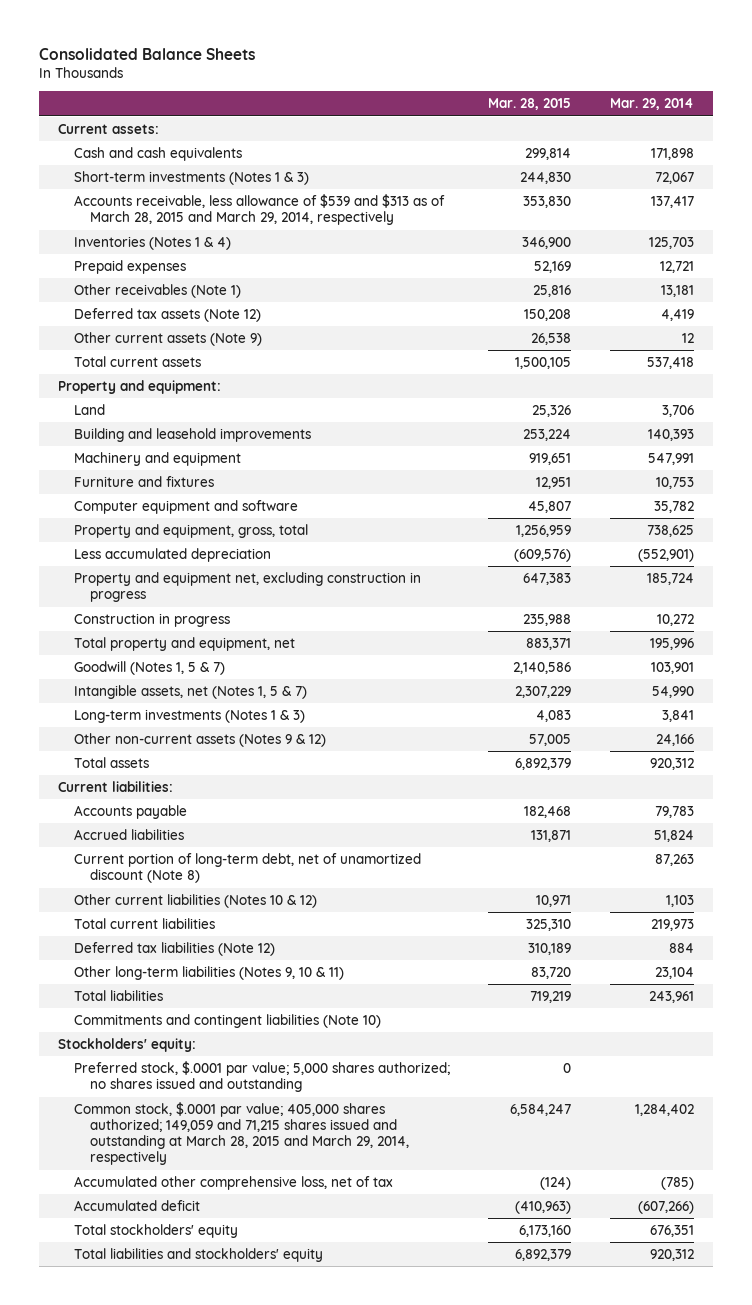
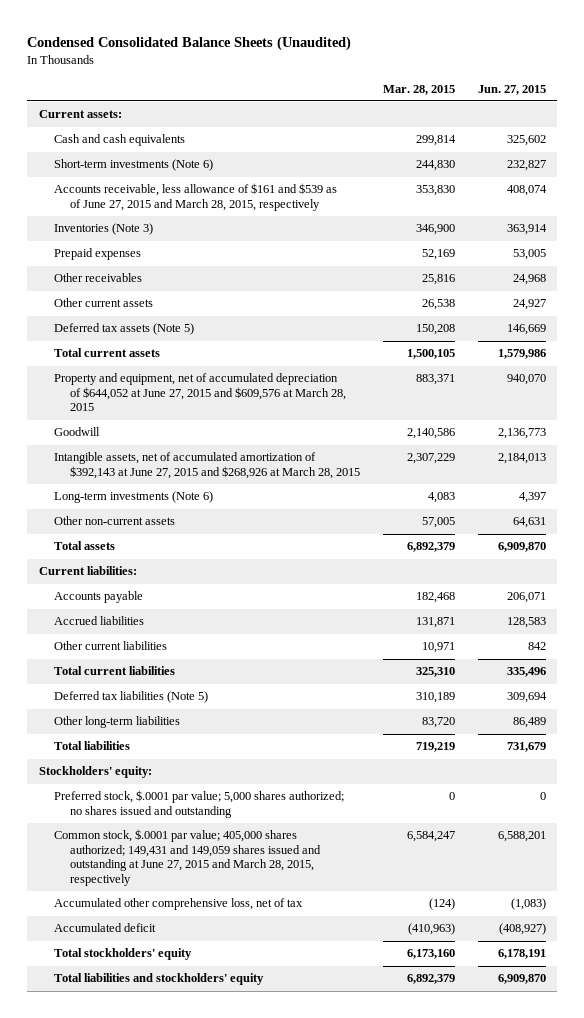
- Consolidated Balance Sheets
+ Condensed Consolidated Balance Sheets (Unaudited)
- | Mar. 28, 2015 | Mar. 29, 2014
+ | Mar. 28, 2015 | Jun. 27, 2015
- Short-term investments (Notes 1 & 3) | 244,830 | 72,067
- Accounts receivable, less allowance of $539 and $313 as of March 28, 2015 and March 29, 2014, respectively | 353,830 | 137,417
- Inventories (Notes 1 & 4) | 346,900 | 125,703
+ Short-term investments (Note 6) | 244,830 | 232,827
+ Accounts receivable, less allowance of $161 and $539 as of June 27, 2015 and March 28, 2015, respectively | 353,830 | 408,074
+ Inventories (Note 3) | 346,900 | 363,914
- Other receivables (Note 1) | 25,816 | 13,181
- Deferred tax assets (Note 12) | 150,208 | 4,419
- Other current assets (Note 9) | 26,538 | 12
+ Other receivables | 25,816 | 24,968
+ Other current assets | 26,538 | 24,927
+ Deferred tax assets (Note 5) | 150,208 | 146,669
- Property and equipment:
- Land | 25,326 | 3,706
- Building and leasehold improvements | 253,224 | 140,393
- Machinery and equipment | 919,651 | 547,991
- Furniture and fixtures | 12,951 | 10,753
- Computer equipment and software | 45,807 | 35,782
- Property and equipment, gross, total | 1,256,959 | 738,625
- Less accumulated depreciation | (609,576) | (552,901)
- Property and equipment net, excluding construction in progress | 647,383 | 185,724
- Construction in progress | 235,988 | 10,272
- Total property and equipment, net | 883,371 | 195,996
- Goodwill (Notes 1, 5 & 7) | 2,140,586 | 103,901
- Intangible assets, net (Notes 1, 5 & 7) | 2,307,229 | 54,990
- Long-term investments (Notes 1 & 3) | 4,083 | 3,841
- Other non-current assets (Notes 9 & 12) | 57,005 | 24,166
+ Property and equipment, net of accumulated depreciation of $644,052 at June 27, 2015 and $609,576 at March 28, 2015 | 883,371 | 940,070
+ Goodwill | 2,140,586 | 2,136,773
+ Intangible assets, net of accumulated amortization of $392,143 at June 27, 2015 and $268,926 at March 28, 2015 | 2,307,229 | 2,184,013
+ Long-term investments (Note 6) | 4,083 | 4,397
+ Other non-current assets | 57,005 | 64,631
- Current portion of long-term debt, net of unamortized discount (Note 8) | | 87,263
- Other current liabilities (Notes 10 & 12) | 10,971 | 1,103
+ Other current liabilities | 10,971 | 842
- Deferred tax liabilities (Note 12) | 310,189 | 884
- Other long-term liabilities (Notes 9, 10 & 11) | 83,720 | 23,104
+ Deferred tax liabilities (Note 5) | 310,189 | 309,694
+ Other long-term liabilities | 83,720 | 86,489
- Commitments and contingent liabilities (Note 10)
- Common stock, $.0001 par value; 405,000 shares authorized; 149,059 and 71,215 shares issued and outstanding at March 28, 2015 and March 29, 2014, respectively | 6,584,247 | 1,284,402
+ Common stock, $.0001 par value; 405,000 shares authorized; 149,431 and 149,059 shares issued and outstanding at June 27, 2015 and March 28, 2015, respectively | 6,584,247 | 6,588,201

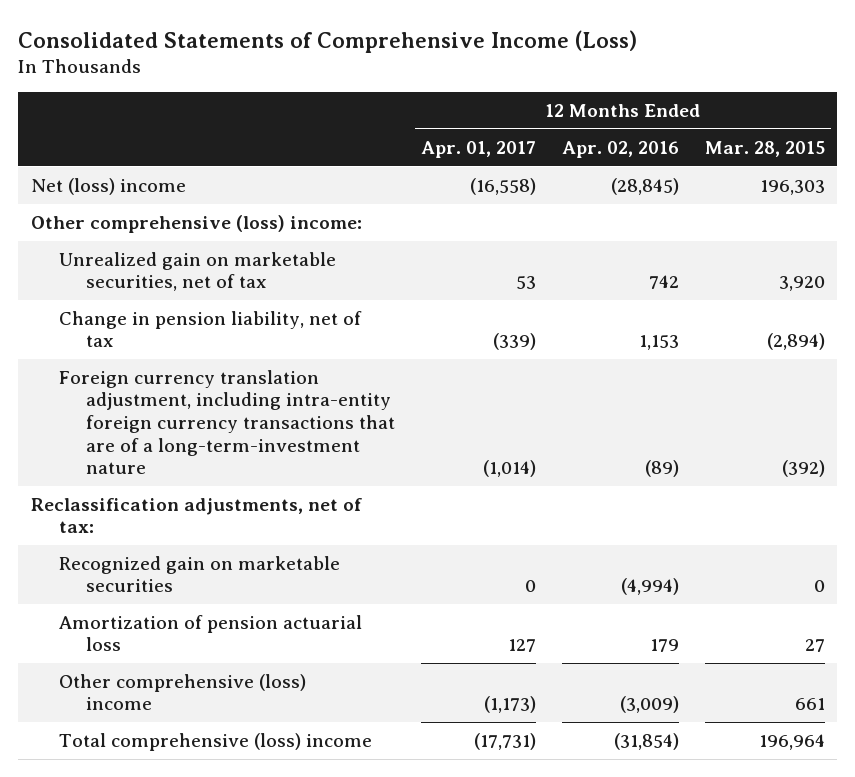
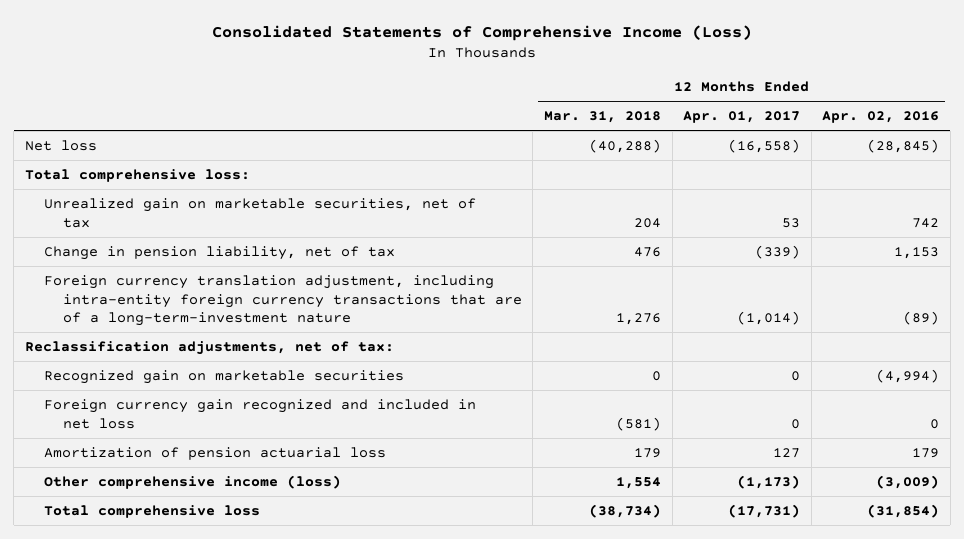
- | 12 Months Ended Apr. 01, 2017 | 12 Months Ended Apr. 02, 2016 | 12 Months Ended Mar. 28, 2015
+ | 12 Months Ended Mar. 31, 2018 | 12 Months Ended Apr. 01, 2017 | 12 Months Ended Apr. 02, 2016
- Net (loss) income | (16,558) | (28,845) | 196,303
- Other comprehensive (loss) income:
+ Net loss | (40,288) | (16,558) | (28,845)
+ Total comprehensive loss:
+ Foreign currency gain recognized and included in net loss | (581) | 0 | 0
- Other comprehensive (loss) income | (1,173) | (3,009) | 661
- Total comprehensive (loss) income | (17,731) | (31,854) | 196,964
+ Other comprehensive income (loss) | 1,554 | (1,173) | (3,009)
+ Total comprehensive loss | (38,734) | (17,731) | (31,854)

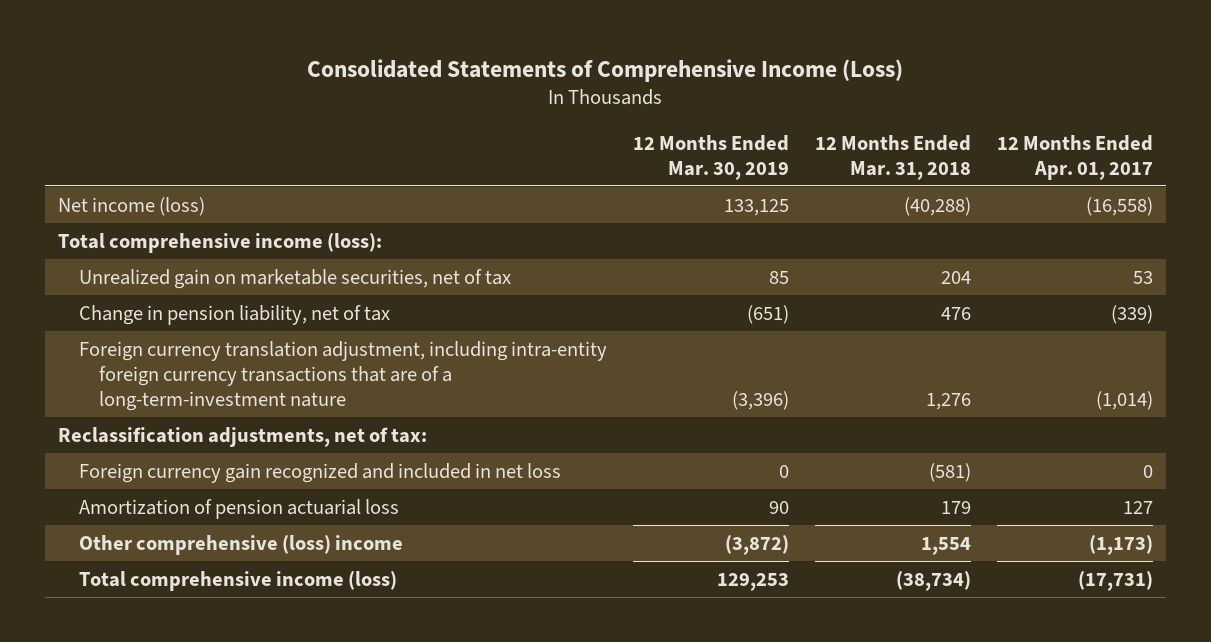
- | 12 Months Ended Mar. 31, 2018 | 12 Months Ended Apr. 01, 2017 | 12 Months Ended Apr. 02, 2016
+ | 12 Months Ended Mar. 30, 2019 | 12 Months Ended Mar. 31, 2018 | 12 Months Ended Apr. 01, 2017
- Net loss | (40,288) | (16,558) | (28,845)
- Total comprehensive loss:
+ Net income (loss) | 133,125 | (40,288) | (16,558)
+ Total comprehensive income (loss):
- Recognized gain on marketable securities | 0 | 0 | (4,994)
- Other comprehensive income (loss) | 1,554 | (1,173) | (3,009)
- Total comprehensive loss | (38,734) | (17,731) | (31,854)
+ Other comprehensive (loss) income | (3,872) | 1,554 | (1,173)
+ Total comprehensive income (loss) | 129,253 | (38,734) | (17,731)

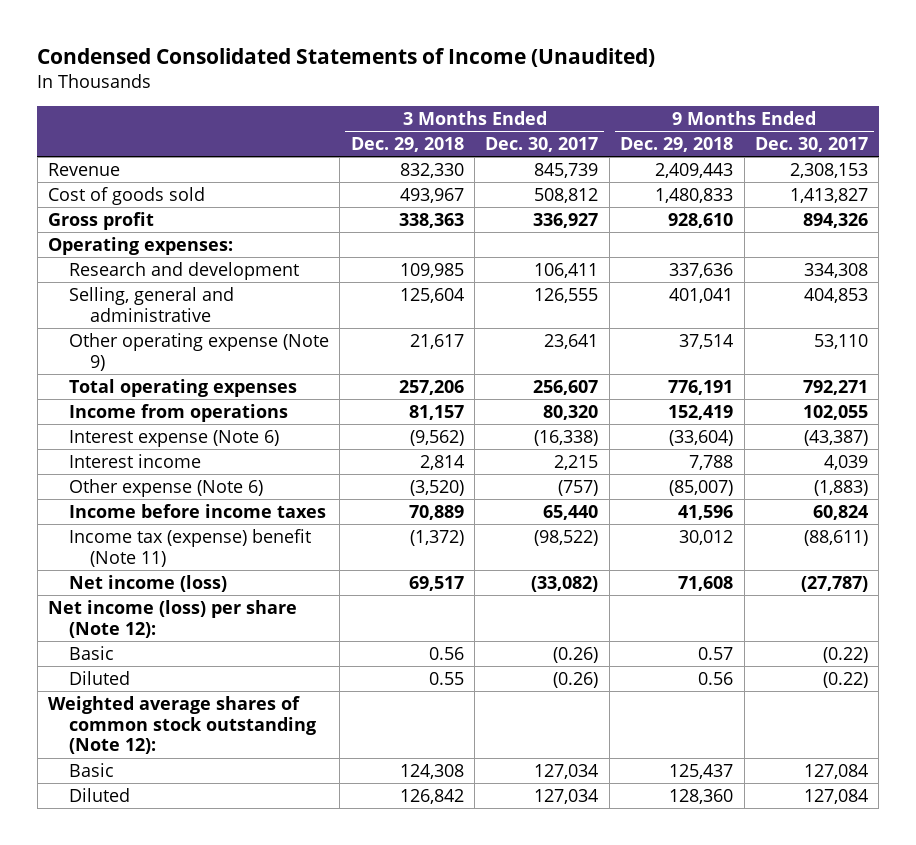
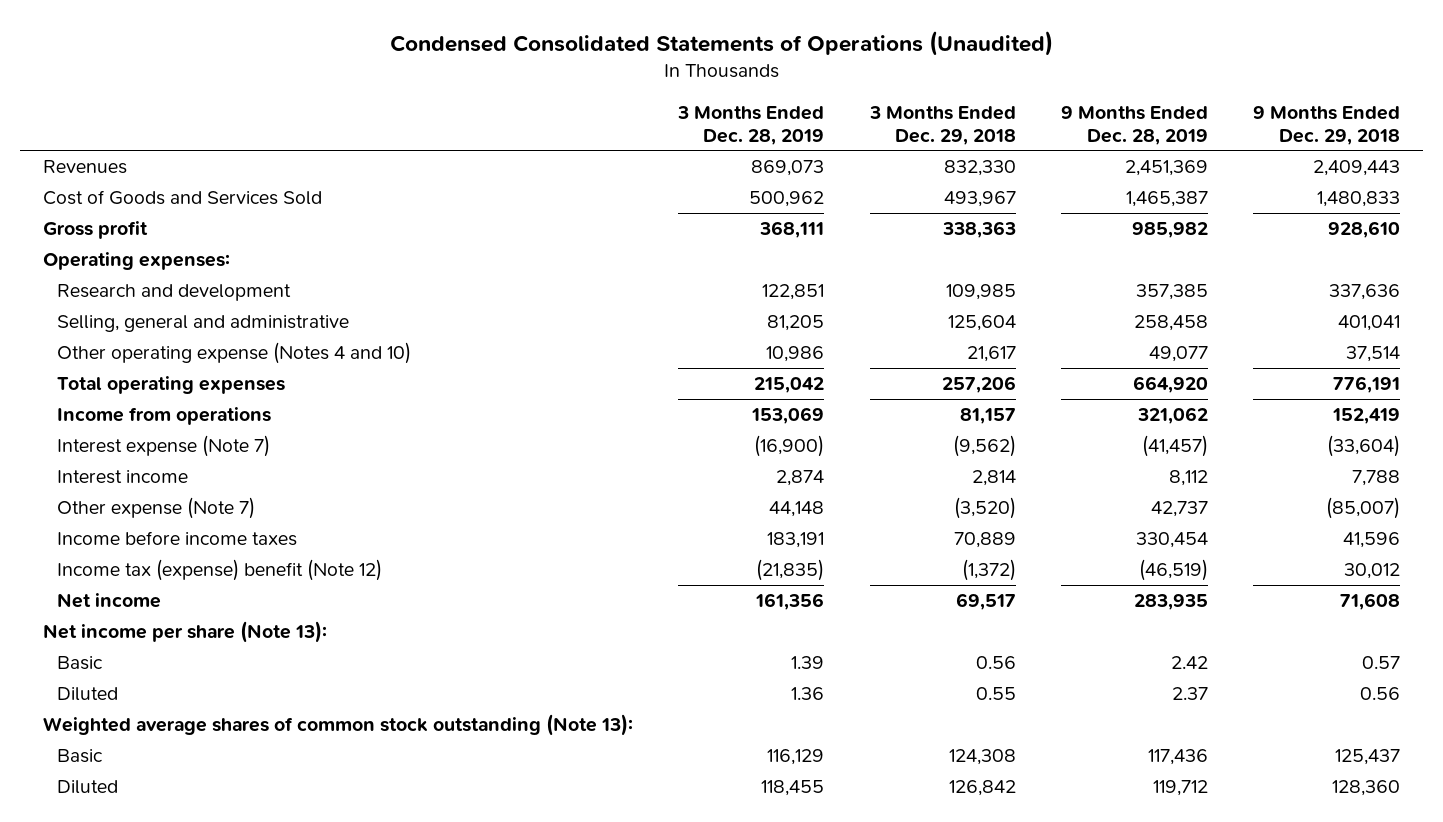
- Condensed Consolidated Statements of Income (Unaudited)
+ Condensed Consolidated Statements of Operations (Unaudited)
- | 3 Months Ended Dec. 29, 2018 | 3 Months Ended Dec. 30, 2017 | 9 Months Ended Dec. 29, 2018 | 9 Months Ended Dec. 30, 2017
+ | 3 Months Ended Dec. 28, 2019 | 3 Months Ended Dec. 29, 2018 | 9 Months Ended Dec. 28, 2019 | 9 Months Ended Dec. 29, 2018
- Revenue | 832,330 | 845,739 | 2,409,443 | 2,308,153
- Cost of goods sold | 493,967 | 508,812 | 1,480,833 | 1,413,827
+ Revenues | 869,073 | 832,330 | 2,451,369 | 2,409,443
+ Cost of Goods and Services Sold | 500,962 | 493,967 | 1,465,387 | 1,480,833
- Other operating expense (Note 9) | 21,617 | 23,641 | 37,514 | 53,110
+ Other operating expense (Notes 4 and 10) | 10,986 | 21,617 | 49,077 | 37,514
- Interest expense (Note 6) | (9,562) | (16,338) | (33,604) | (43,387)
+ Interest expense (Note 7) | (16,900) | (9,562) | (41,457) | (33,604)
- Other expense (Note 6) | (3,520) | (757) | (85,007) | (1,883)
+ Other expense (Note 7) | 44,148 | (3,520) | 42,737 | (85,007)
- Income tax (expense) benefit (Note 11) | (1,372) | (98,522) | 30,012 | (88,611)
- Net income (loss) | 69,517 | (33,082) | 71,608 | (27,787)
- Net income (loss) per share (Note 12):
+ Income tax (expense) benefit (Note 12) | (21,835) | (1,372) | (46,519) | 30,012
+ Net income | 161,356 | 69,517 | 283,935 | 71,608
+ Net income per share (Note 13):
- Weighted average shares of common stock outstanding (Note 12):
+ Weighted average shares of common stock outstanding (Note 13):

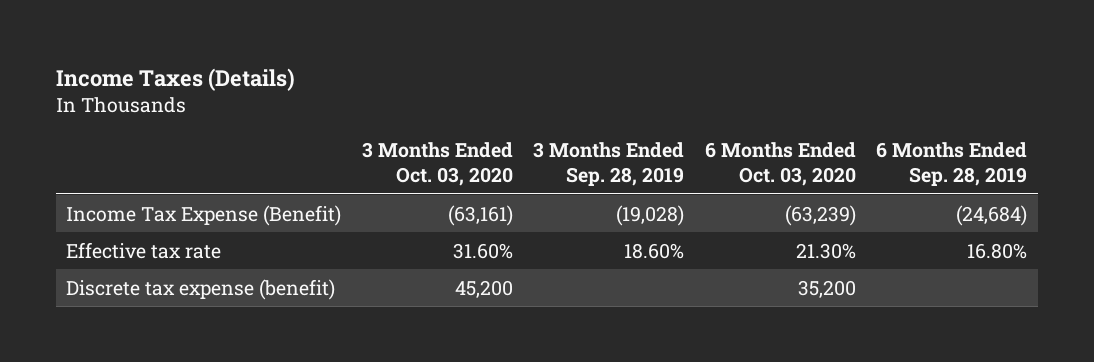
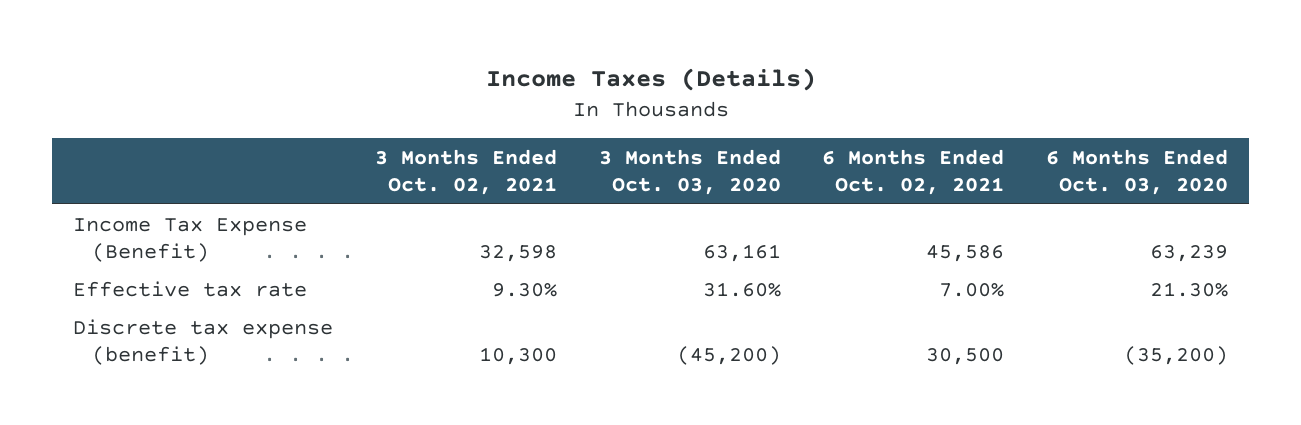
- | 3 Months Ended Oct. 03, 2020 | 3 Months Ended Sep. 28, 2019 | 6 Months Ended Oct. 03, 2020 | 6 Months Ended Sep. 28, 2019
+ | 3 Months Ended Oct. 02, 2021 | 3 Months Ended Oct. 03, 2020 | 6 Months Ended Oct. 02, 2021 | 6 Months Ended Oct. 03, 2020
- Income Tax Expense (Benefit) | (63,161) | (19,028) | (63,239) | (24,684)
+ Income Tax Expense (Benefit) | 32,598 | 63,161 | 45,586 | 63,239
- Discrete tax expense (benefit) | 45,200 | | 35,200 |
+ Discrete tax expense (benefit) | 10,300 | (45,200) | 30,500 | (35,200)

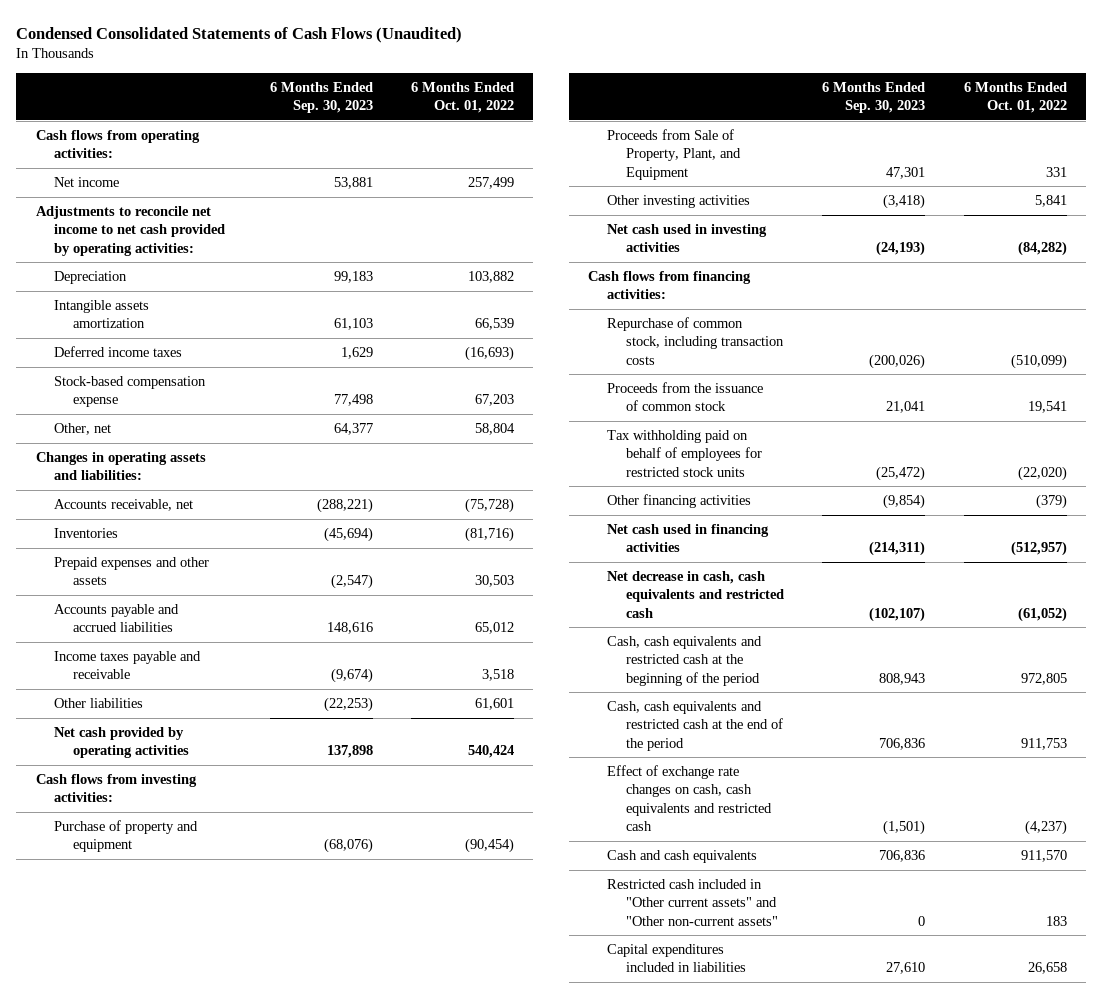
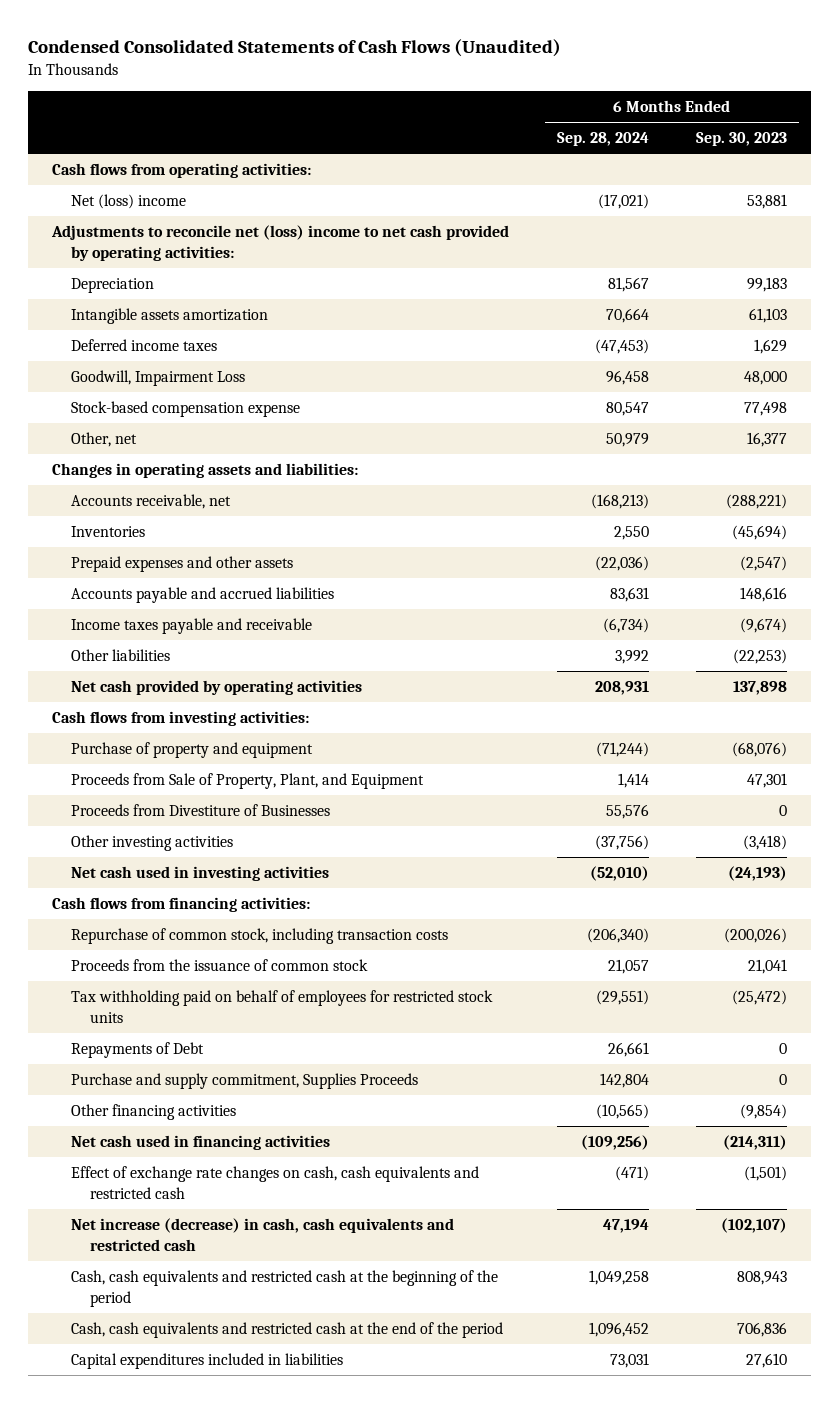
- | 6 Months Ended Sep. 30, 2023 | 6 Months Ended Oct. 01, 2022
+ | 6 Months Ended Sep. 28, 2024 | 6 Months Ended Sep. 30, 2023
- Net income | 53,881 | 257,499
- Adjustments to reconcile net income to net cash provided by operating activities:
+ Net (loss) income | (17,021) | 53,881
+ Adjustments to reconcile net (loss) income to net cash provided by operating activities:
+ Goodwill, Impairment Loss | 96,458 | 48,000
- Other, net | 64,377 | 58,804
+ Other, net | 50,979 | 16,377
+ Proceeds from Divestiture of Businesses | 55,576 | 0
+ Repayments of Debt | 26,661 | 0
+ Purchase and supply commitment, Supplies Proceeds | 142,804 | 0
- Net decrease in cash, cash equivalents and restricted cash | (102,107) | (61,052)
moved up: Effect of exchange rate changes on cash, cash equivalents and restricted cash | (471) | (1,501)
+ Net increase (decrease) in cash, cash equivalents and restricted cash | 47,194 | (102,107)
- Cash and cash equivalents | 706,836 | 911,570
- Restricted cash included in "Other current assets" and "Other non-current assets" | 0 | 183

